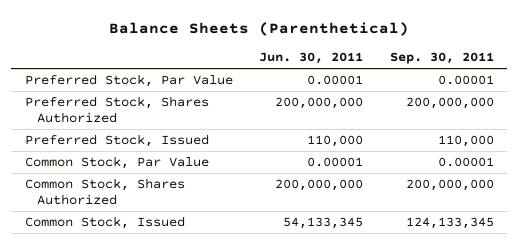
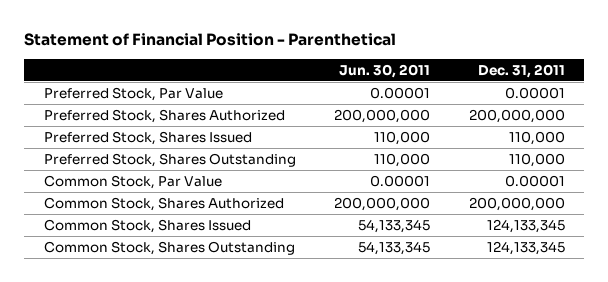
- Balance Sheets (Parenthetical)
+ Statement of Financial Position - Parenthetical
- | Jun. 30, 2011 | Sep. 30, 2011
+ | Jun. 30, 2011 | Dec. 31, 2011
- Preferred Stock, Issued | 110,000 | 110,000
+ Preferred Stock, Shares Issued | 110,000 | 110,000
+ Preferred Stock, Shares Outstanding | 110,000 | 110,000
- Common Stock, Issued | 54,133,345 | 124,133,345
+ Common Stock, Shares Issued | 54,133,345 | 124,133,345
+ Common Stock, Shares Outstanding | 54,133,345 | 124,133,345

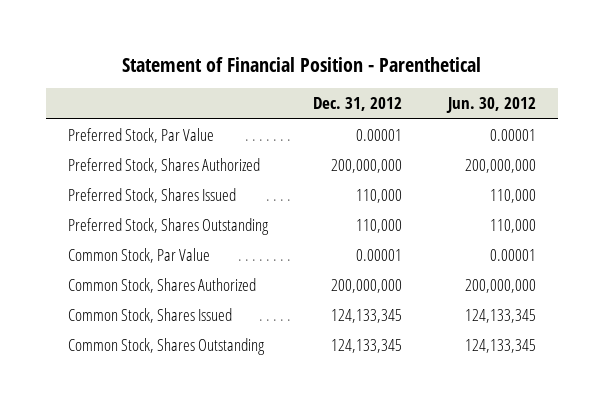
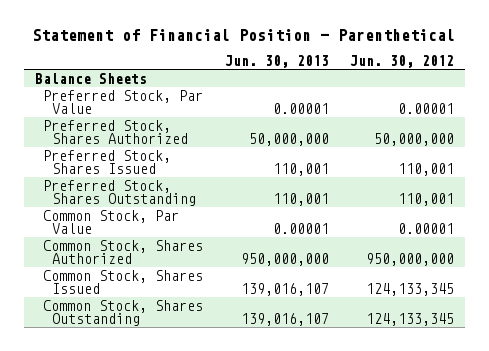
- | Dec. 31, 2012 | Jun. 30, 2012
+ | Jun. 30, 2013 | Jun. 30, 2012
+ Balance Sheets
- Preferred Stock, Shares Authorized | 200,000,000 | 200,000,000
- Preferred Stock, Shares Issued | 110,000 | 110,000
- Preferred Stock, Shares Outstanding | 110,000 | 110,000
+ Preferred Stock, Shares Authorized | 50,000,000 | 50,000,000
+ Preferred Stock, Shares Issued | 110,001 | 110,001
+ Preferred Stock, Shares Outstanding | 110,001 | 110,001
- Common Stock, Shares Authorized | 200,000,000 | 200,000,000
+ Common Stock, Shares Authorized | 950,000,000 | 950,000,000

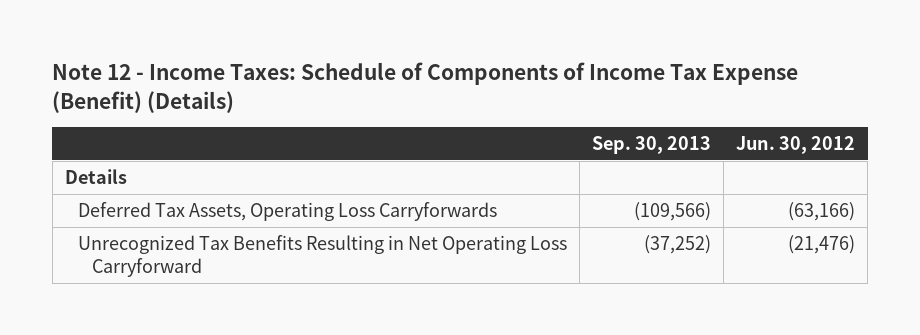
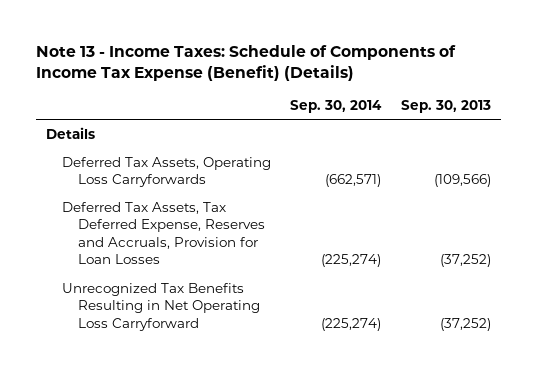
- Note 12 - Income Taxes: Schedule of Components of Income Tax Expense (Benefit) (Details)
+ Note 13 - Income Taxes: Schedule of Components of Income Tax Expense (Benefit) (Details)
- | Sep. 30, 2013 | Jun. 30, 2012
+ | Sep. 30, 2014 | Sep. 30, 2013
+ Deferred Tax Assets, Tax Deferred Expense, Reserves and Accruals, Provision for Loan Losses | (225,274) | (37,252)

